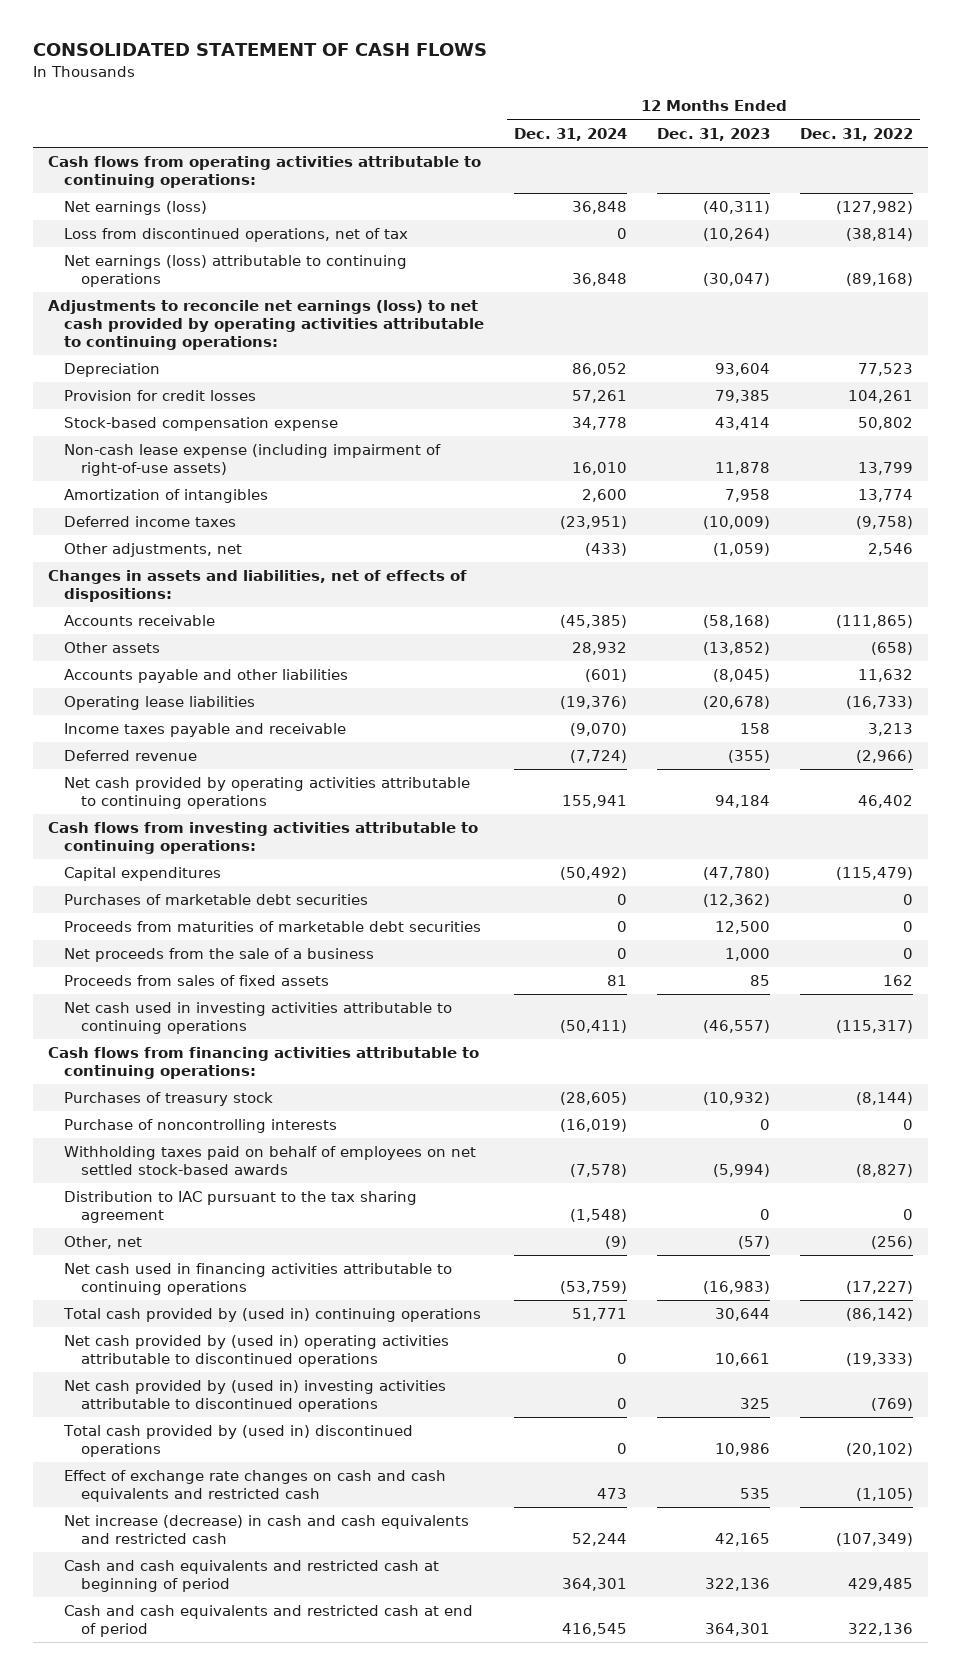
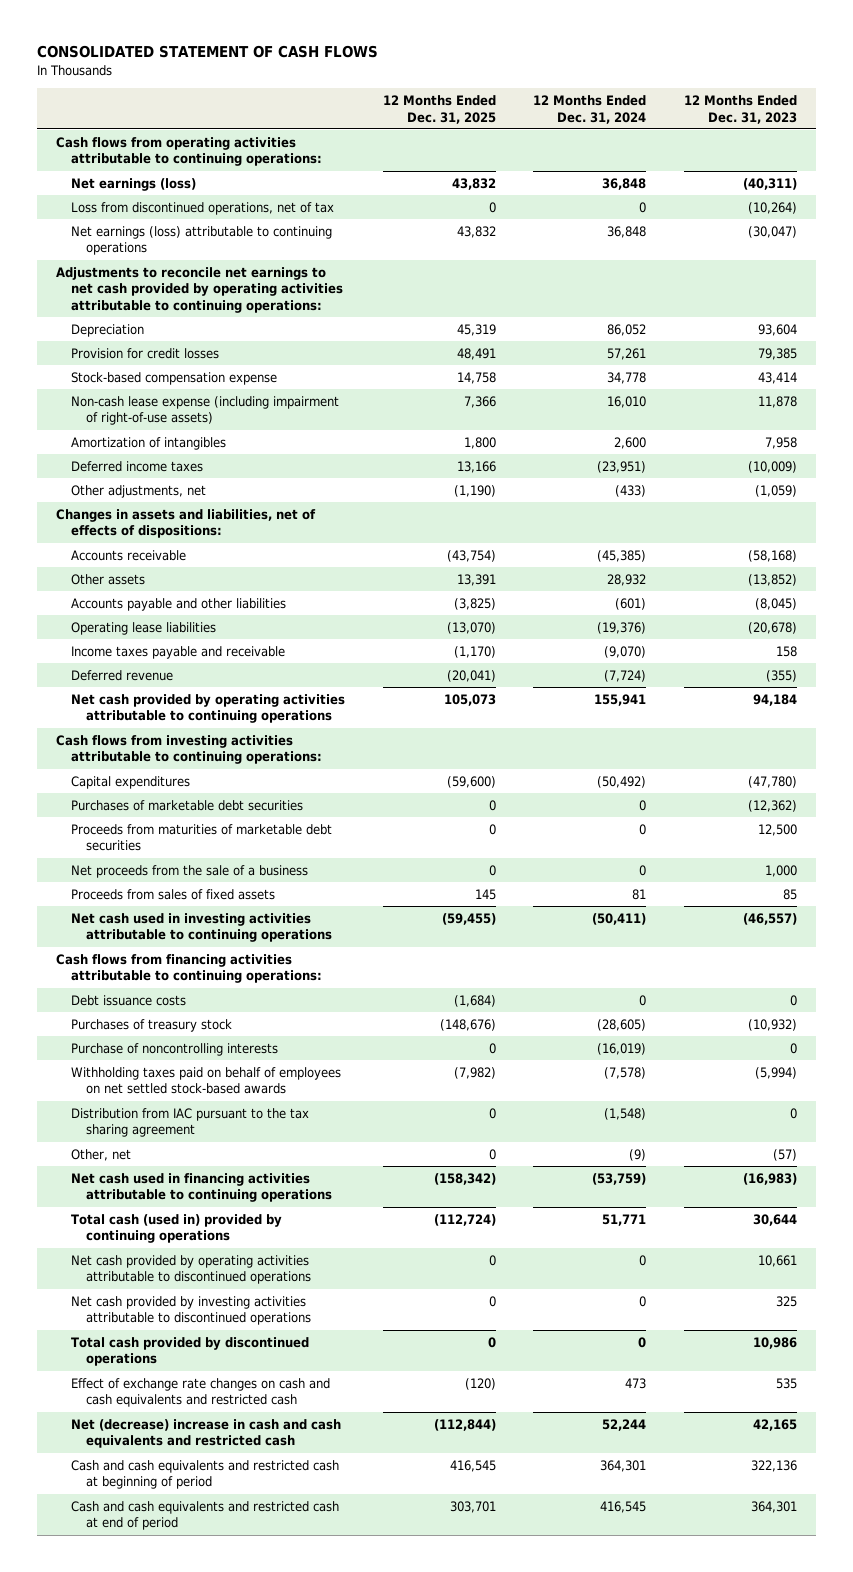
- | 12 Months Ended Dec. 31, 2024 | 12 Months Ended Dec. 31, 2023 | 12 Months Ended Dec. 31, 2022
+ | 12 Months Ended Dec. 31, 2025 | 12 Months Ended Dec. 31, 2024 | 12 Months Ended Dec. 31, 2023
- Adjustments to reconcile net earnings (loss) to net cash provided by operating activities attributable to continuing operations:
+ Adjustments to reconcile net earnings to net cash provided by operating activities attributable to continuing operations:
+ Debt issuance costs | (1,684) | 0 | 0
- Distribution to IAC pursuant to the tax sharing agreement | (1,548) | 0 | 0
+ Distribution from IAC pursuant to the tax sharing agreement | 0 | (1,548) | 0
- Total cash provided by (used in) continuing operations | 51,771 | 30,644 | (86,142)
- Net cash provided by (used in) operating activities attributable to discontinued operations | 0 | 10,661 | (19,333)
- Net cash provided by (used in) investing activities attributable to discontinued operations | 0 | 325 | (769)
- Total cash provided by (used in) discontinued operations | 0 | 10,986 | (20,102)
+ Total cash (used in) provided by continuing operations | (112,724) | 51,771 | 30,644
+ Net cash provided by operating activities attributable to discontinued operations | 0 | 0 | 10,661
+ Net cash provided by investing activities attributable to discontinued operations | 0 | 0 | 325
+ Total cash provided by discontinued operations | 0 | 0 | 10,986
- Net increase (decrease) in cash and cash equivalents and restricted cash | 52,244 | 42,165 | (107,349)
+ Net (decrease) increase in cash and cash equivalents and restricted cash | (112,844) | 52,244 | 42,165

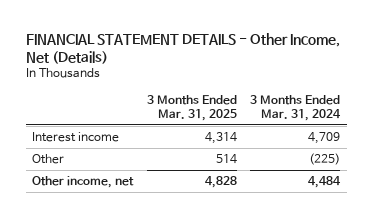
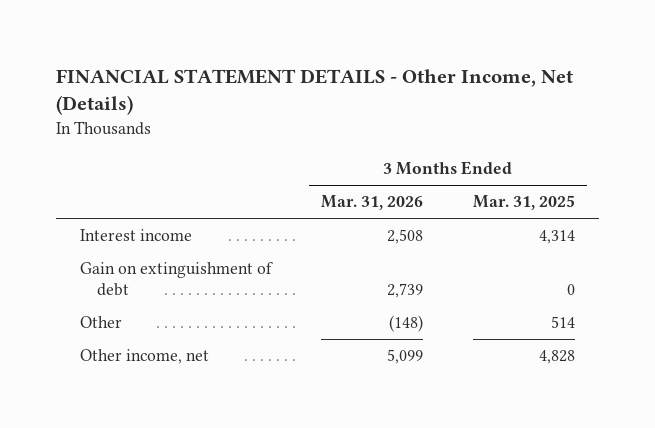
- | 3 Months Ended Mar. 31, 2025 | 3 Months Ended Mar. 31, 2024
+ | 3 Months Ended Mar. 31, 2026 | 3 Months Ended Mar. 31, 2025
+ Gain on extinguishment of debt | 2,739 | 0

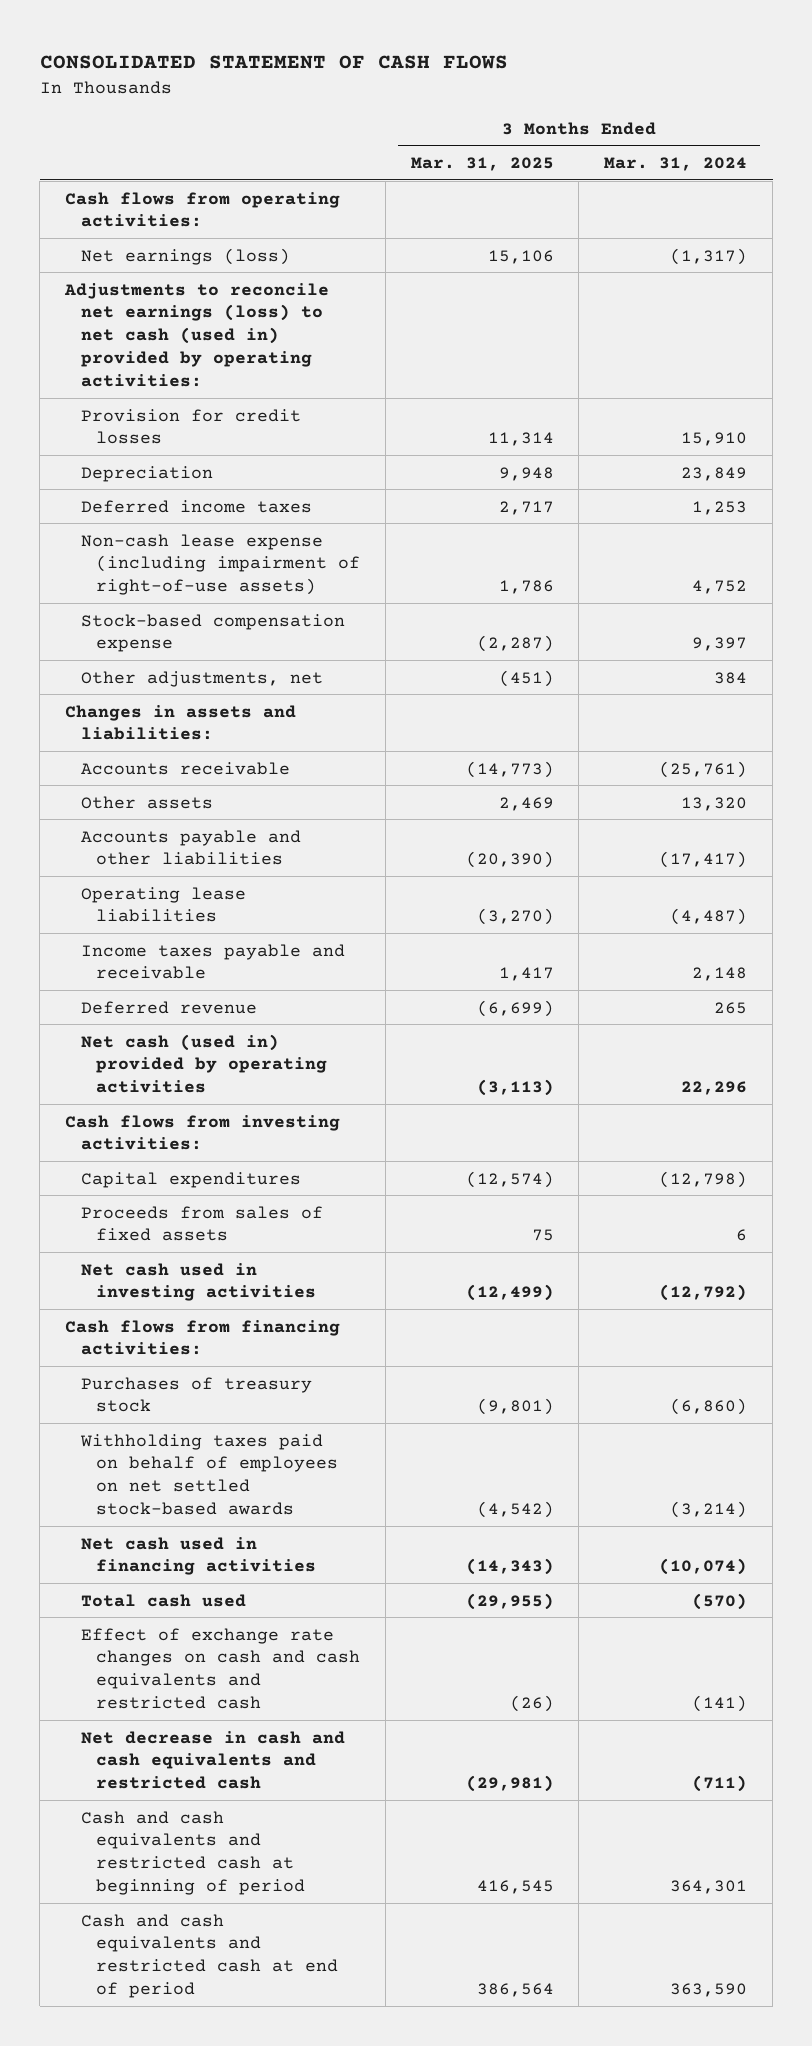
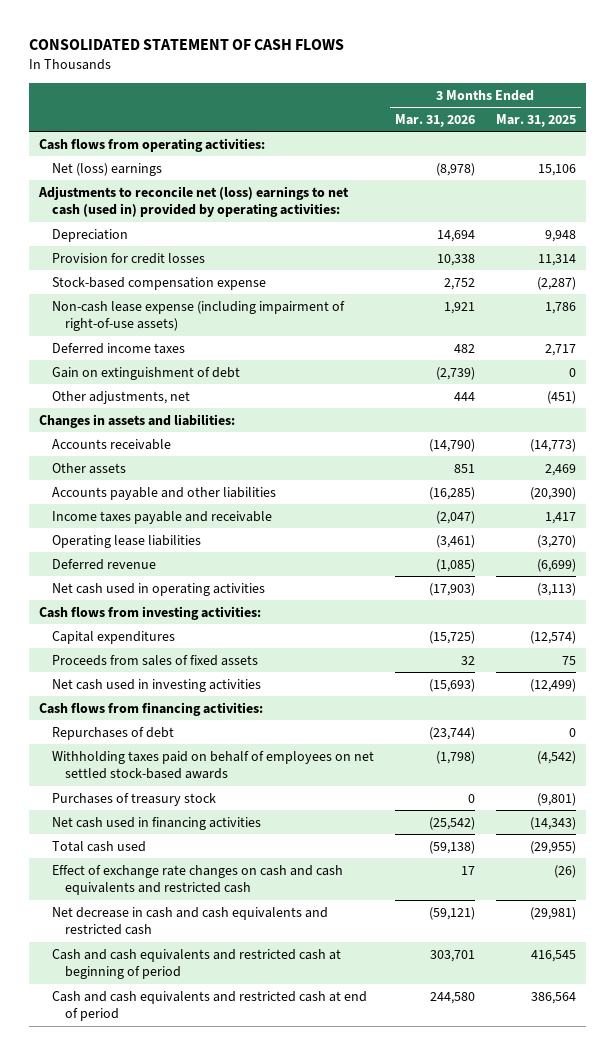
- | 3 Months Ended Mar. 31, 2025 | 3 Months Ended Mar. 31, 2024
+ | 3 Months Ended Mar. 31, 2026 | 3 Months Ended Mar. 31, 2025
- Net earnings (loss) | 15,106 | (1,317)
- Adjustments to reconcile net earnings (loss) to net cash (used in) provided by operating activities:
+ Net (loss) earnings | (8,978) | 15,106
+ Adjustments to reconcile net (loss) earnings to net cash (used in) provided by operating activities:
moved down: Provision for credit losses | 10,338 | 11,314
moved down: Non-cash lease expense (including impairment of right-of-use assets) | 1,921 | 1,786
moved down: Deferred income taxes | 482 | 2,717
+ Gain on extinguishment of debt | (2,739) | 0
moved down: Operating lease liabilities | (3,461) | (3,270)
- Net cash (used in) provided by operating activities | (3,113) | 22,296
+ Net cash used in operating activities | (17,903) | (3,113)
+ Repurchases of debt | (23,744) | 0
moved down: Purchases of treasury stock | 0 | (9,801)

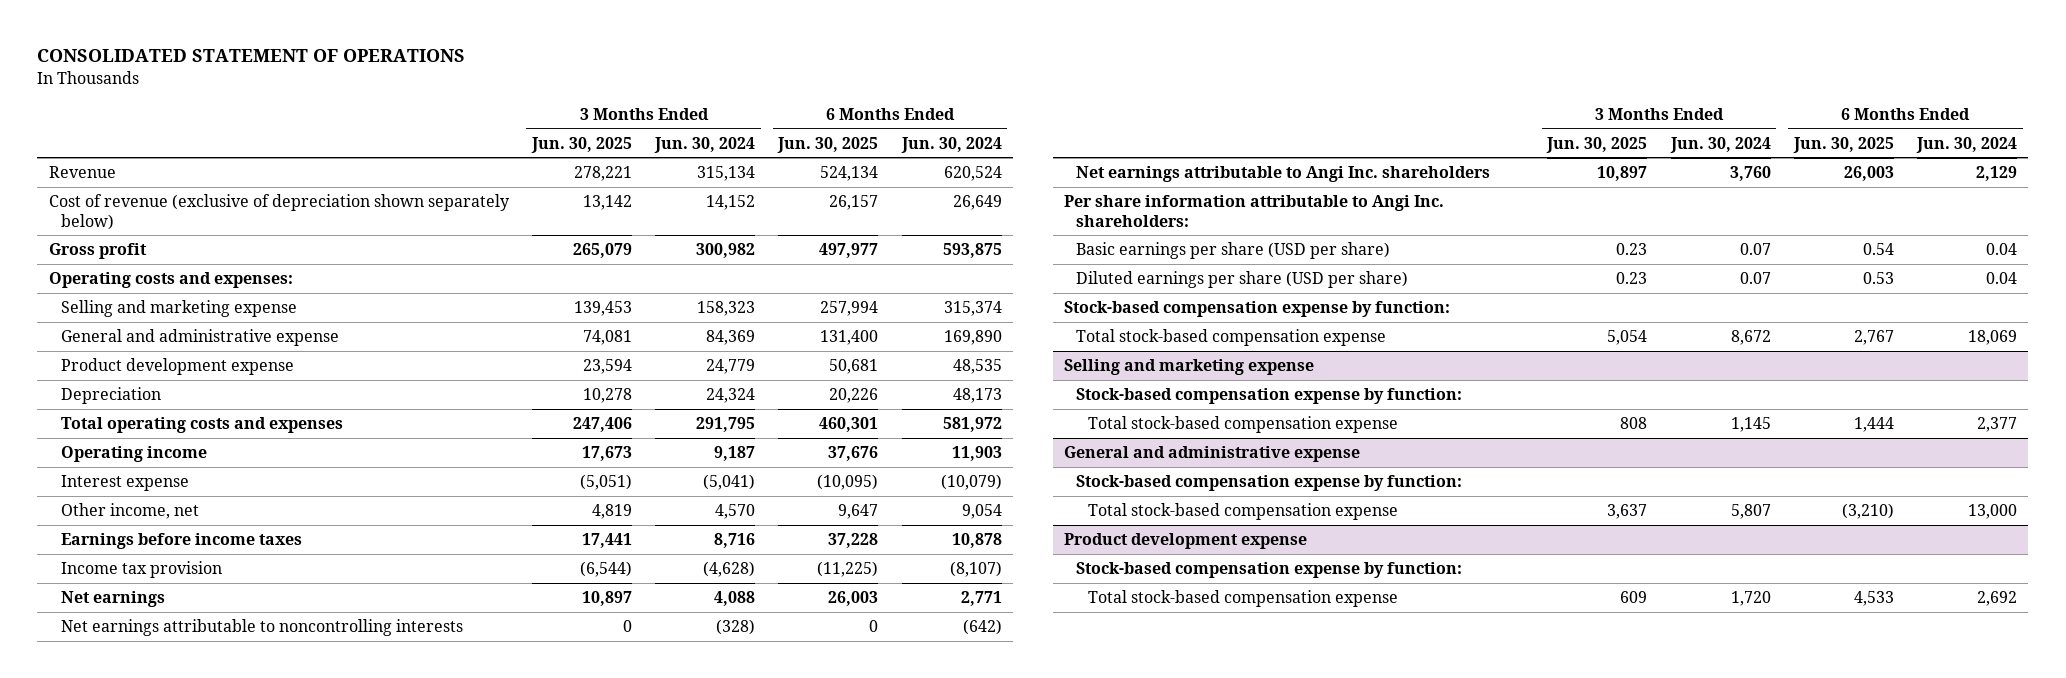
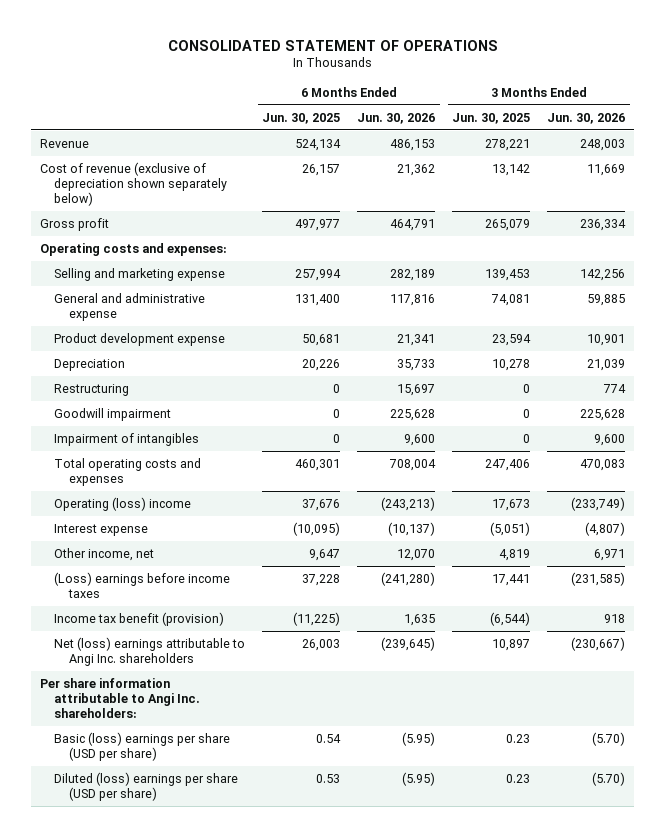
- | 3 Months Ended Jun. 30, 2025 | 3 Months Ended Jun. 30, 2024 | 6 Months Ended Jun. 30, 2025 | 6 Months Ended Jun. 30, 2024
+ | 6 Months Ended Jun. 30, 2025 | 6 Months Ended Jun. 30, 2026 | 3 Months Ended Jun. 30, 2025 | 3 Months Ended Jun. 30, 2026
+ Restructuring | 0 | 15,697 | 0 | 774
+ Goodwill impairment | 0 | 225,628 | 0 | 225,628
+ Impairment of intangibles | 0 | 9,600 | 0 | 9,600
- Operating income | 17,673 | 9,187 | 37,676 | 11,903
+ Operating (loss) income | 37,676 | (243,213) | 17,673 | (233,749)
- Earnings before income taxes | 17,441 | 8,716 | 37,228 | 10,878
- Income tax provision | (6,544) | (4,628) | (11,225) | (8,107)
- Net earnings | 10,897 | 4,088 | 26,003 | 2,771
- Net earnings attributable to noncontrolling interests | 0 | (328) | 0 | (642)
- Net earnings attributable to Angi Inc. shareholders | 10,897 | 3,760 | 26,003 | 2,129
+ (Loss) earnings before income taxes | 37,228 | (241,280) | 17,441 | (231,585)
+ Income tax benefit (provision) | (11,225) | 1,635 | (6,544) | 918
+ Net (loss) earnings attributable to Angi Inc. shareholders | 26,003 | (239,645) | 10,897 | (230,667)
- Basic earnings per share (USD per share) | 0.23 | 0.07 | 0.54 | 0.04
- Diluted earnings per share (USD per share) | 0.23 | 0.07 | 0.53 | 0.04
- Stock-based compensation expense by function:
- Total stock-based compensation expense | 5,054 | 8,672 | 2,767 | 18,069
- Selling and marketing expense
- Stock-based compensation expense by function:
- Total stock-based compensation expense | 808 | 1,145 | 1,444 | 2,377
- General and administrative expense
- Stock-based compensation expense by function:
- Total stock-based compensation expense | 3,637 | 5,807 | (3,210) | 13,000
- Product development expense
- Stock-based compensation expense by function:
- Total stock-based compensation expense | 609 | 1,720 | 4,533 | 2,692
+ Basic (loss) earnings per share (USD per share) | 0.54 | (5.95) | 0.23 | (5.70)
+ Diluted (loss) earnings per share (USD per share) | 0.53 | (5.95) | 0.23 | (5.70)

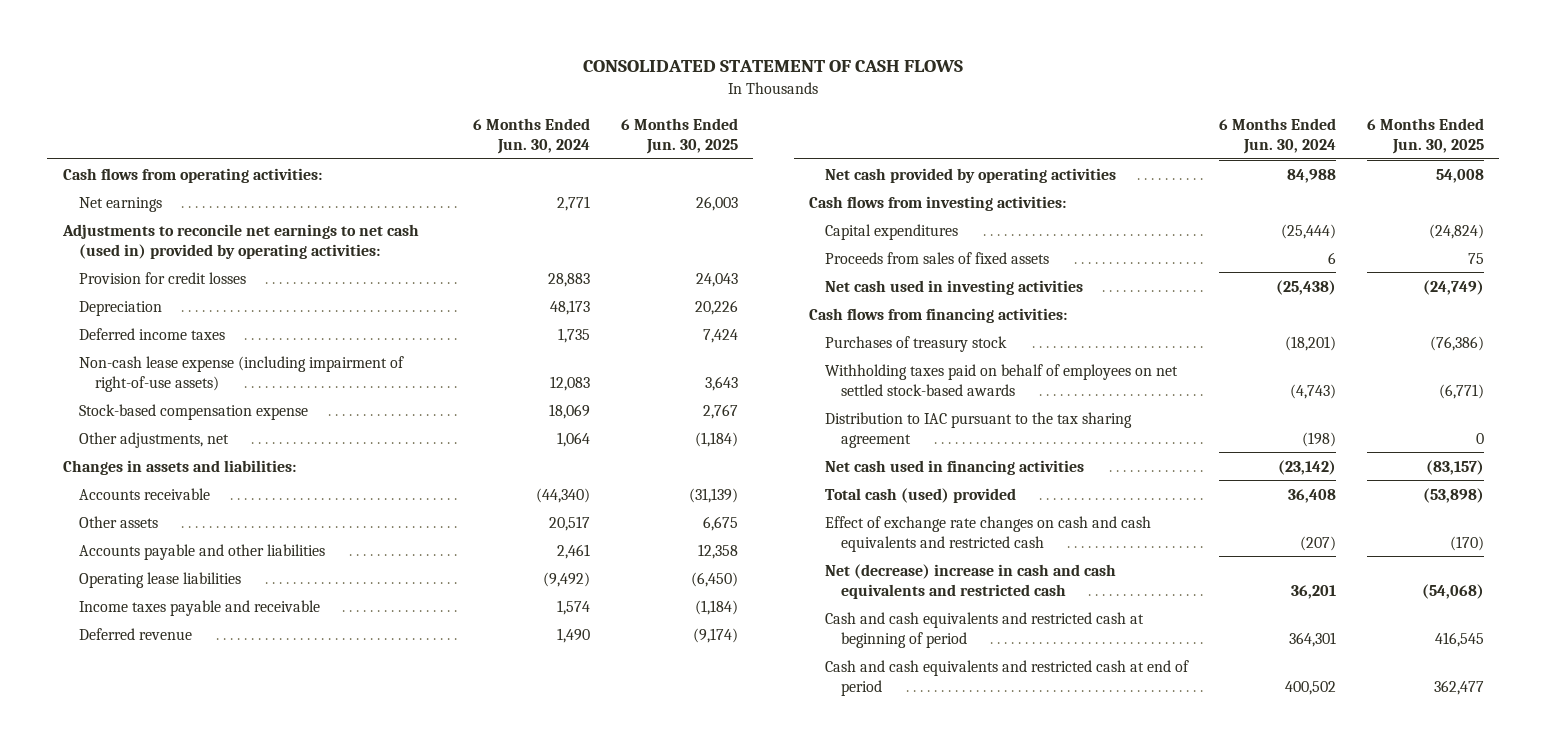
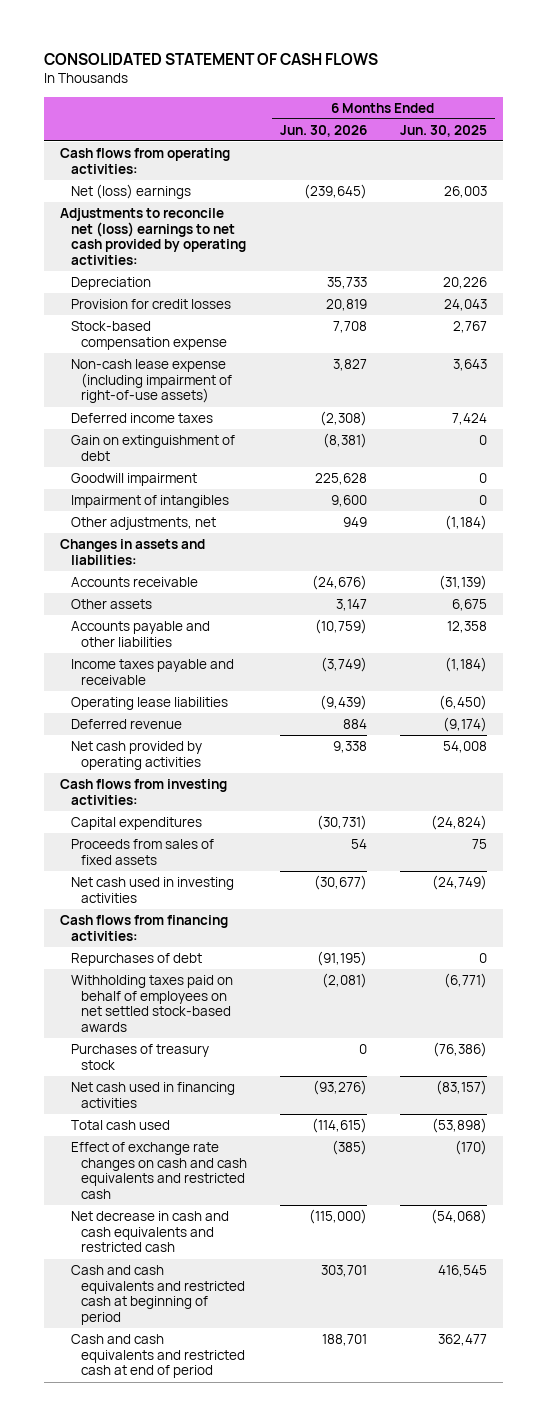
- | 6 Months Ended Jun. 30, 2024 | 6 Months Ended Jun. 30, 2025
+ | 6 Months Ended Jun. 30, 2026 | 6 Months Ended Jun. 30, 2025
- Net earnings | 2,771 | 26,003
- Adjustments to reconcile net earnings to net cash (used in) provided by operating activities:
+ Net (loss) earnings | (239,645) | 26,003
+ Adjustments to reconcile net (loss) earnings to net cash provided by operating activities:
moved down: Provision for credit losses | 20,819 | 24,043
moved down: Non-cash lease expense (including impairment of right-of-use assets) | 3,827 | 3,643
moved down: Deferred income taxes | (2,308) | 7,424
+ Gain on extinguishment of debt | (8,381) | 0
+ Goodwill impairment | 225,628 | 0
+ Impairment of intangibles | 9,600 | 0
moved down: Operating lease liabilities | (9,439) | (6,450)
+ Repurchases of debt | (91,195) | 0
- Distribution to IAC pursuant to the tax sharing agreement | (198) | 0
moved down: Purchases of treasury stock | 0 | (76,386)
- Total cash (used) provided | 36,408 | (53,898)
+ Total cash used | (114,615) | (53,898)
- Net (decrease) increase in cash and cash equivalents and restricted cash | 36,201 | (54,068)
+ Net decrease in cash and cash equivalents and restricted cash | (115,000) | (54,068)

